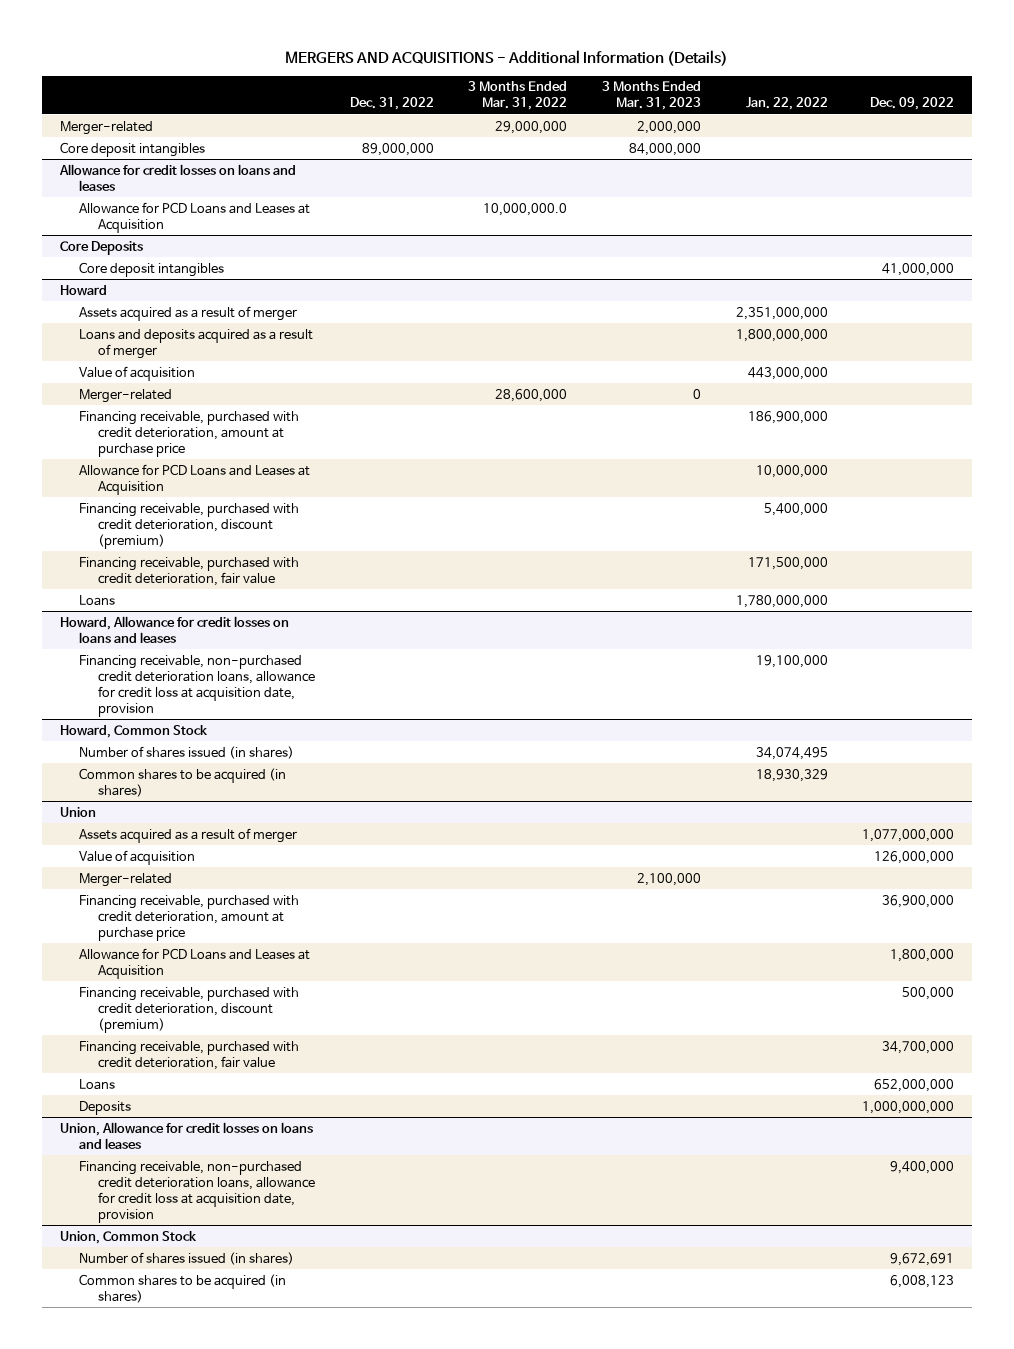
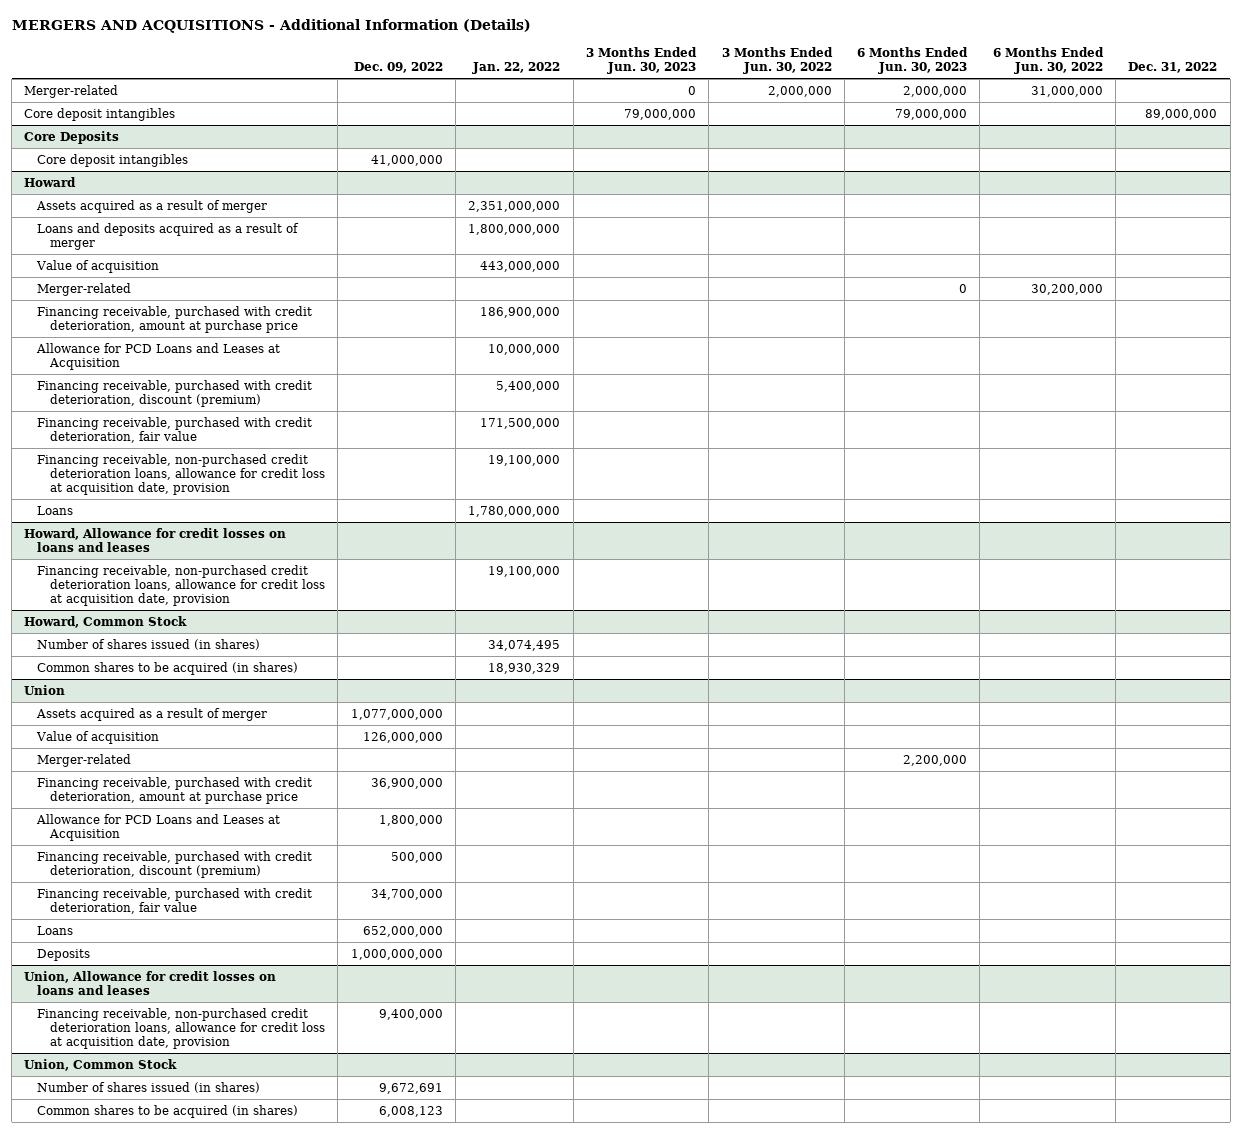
- | Dec. 31, 2022 | 3 Months Ended Mar. 31, 2022 | 3 Months Ended Mar. 31, 2023 | Jan. 22, 2022 | Dec. 09, 2022
+ | Dec. 09, 2022 | Jan. 22, 2022 | 3 Months Ended Jun. 30, 2023 | 3 Months Ended Jun. 30, 2022 | 6 Months Ended Jun. 30, 2023 | 6 Months Ended Jun. 30, 2022 | Dec. 31, 2022
- Allowance for credit losses on loans and leases
- Allowance for PCD Loans and Leases at Acquisition | | 10,000,000.0 | | |
@ Howard
+ Financing receivable, non-purchased credit deterioration loans, allowance for credit loss at acquisition date, provision | | 19,100,000 | | | | |

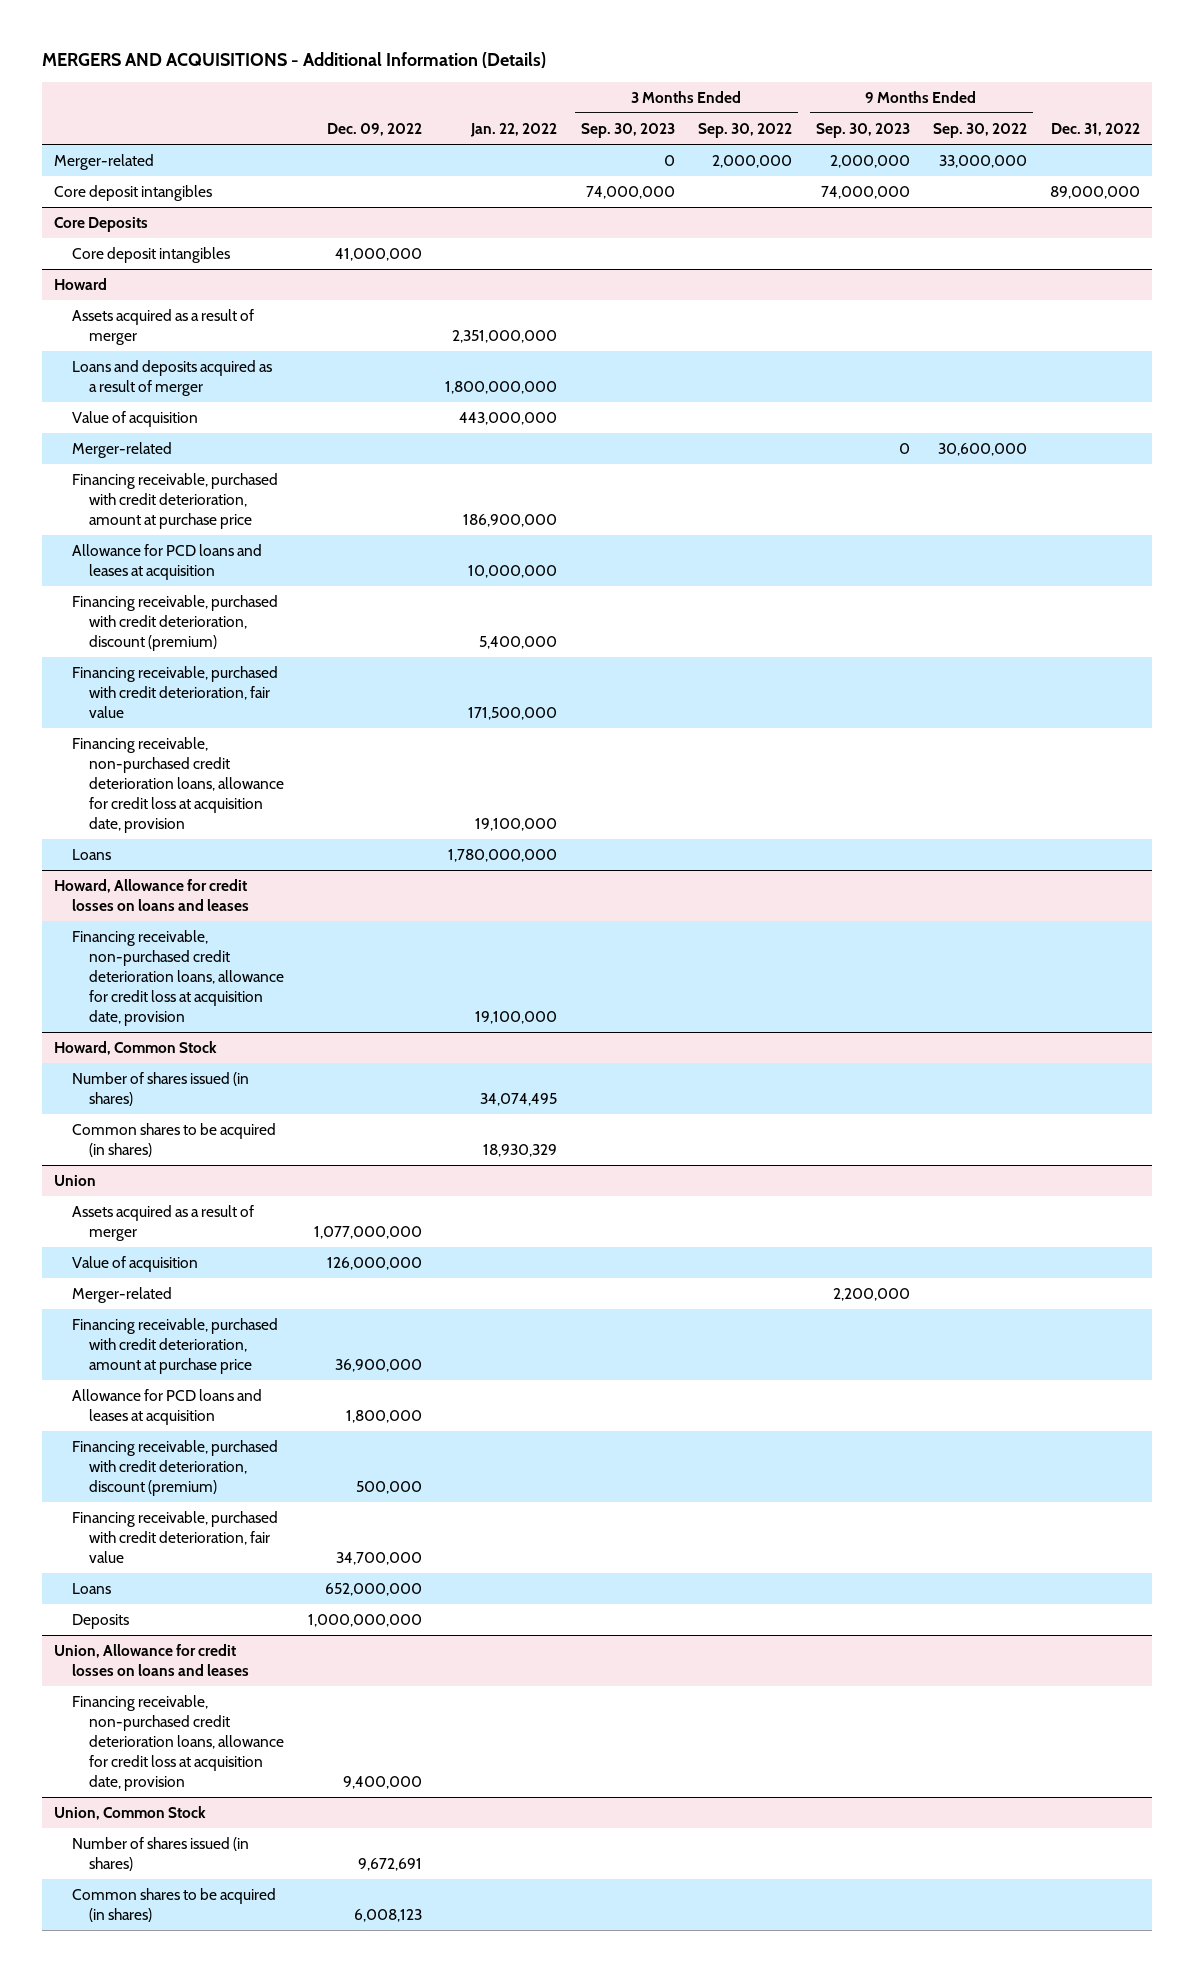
- | Dec. 09, 2022 | Jan. 22, 2022 | 3 Months Ended Jun. 30, 2023 | 3 Months Ended Jun. 30, 2022 | 6 Months Ended Jun. 30, 2023 | 6 Months Ended Jun. 30, 2022 | Dec. 31, 2022
+ | Dec. 09, 2022 | Jan. 22, 2022 | 3 Months Ended Sep. 30, 2023 | 3 Months Ended Sep. 30, 2022 | 9 Months Ended Sep. 30, 2023 | 9 Months Ended Sep. 30, 2022 | Dec. 31, 2022
@ Howard
- Allowance for PCD Loans and Leases at Acquisition | | 10,000,000 | | | | |
+ Allowance for PCD loans and leases at acquisition | | 10,000,000 | | | | |
@ Union
- Allowance for PCD Loans and Leases at Acquisition | 1,800,000 | | | | | |
+ Allowance for PCD loans and leases at acquisition | 1,800,000 | | | | | |

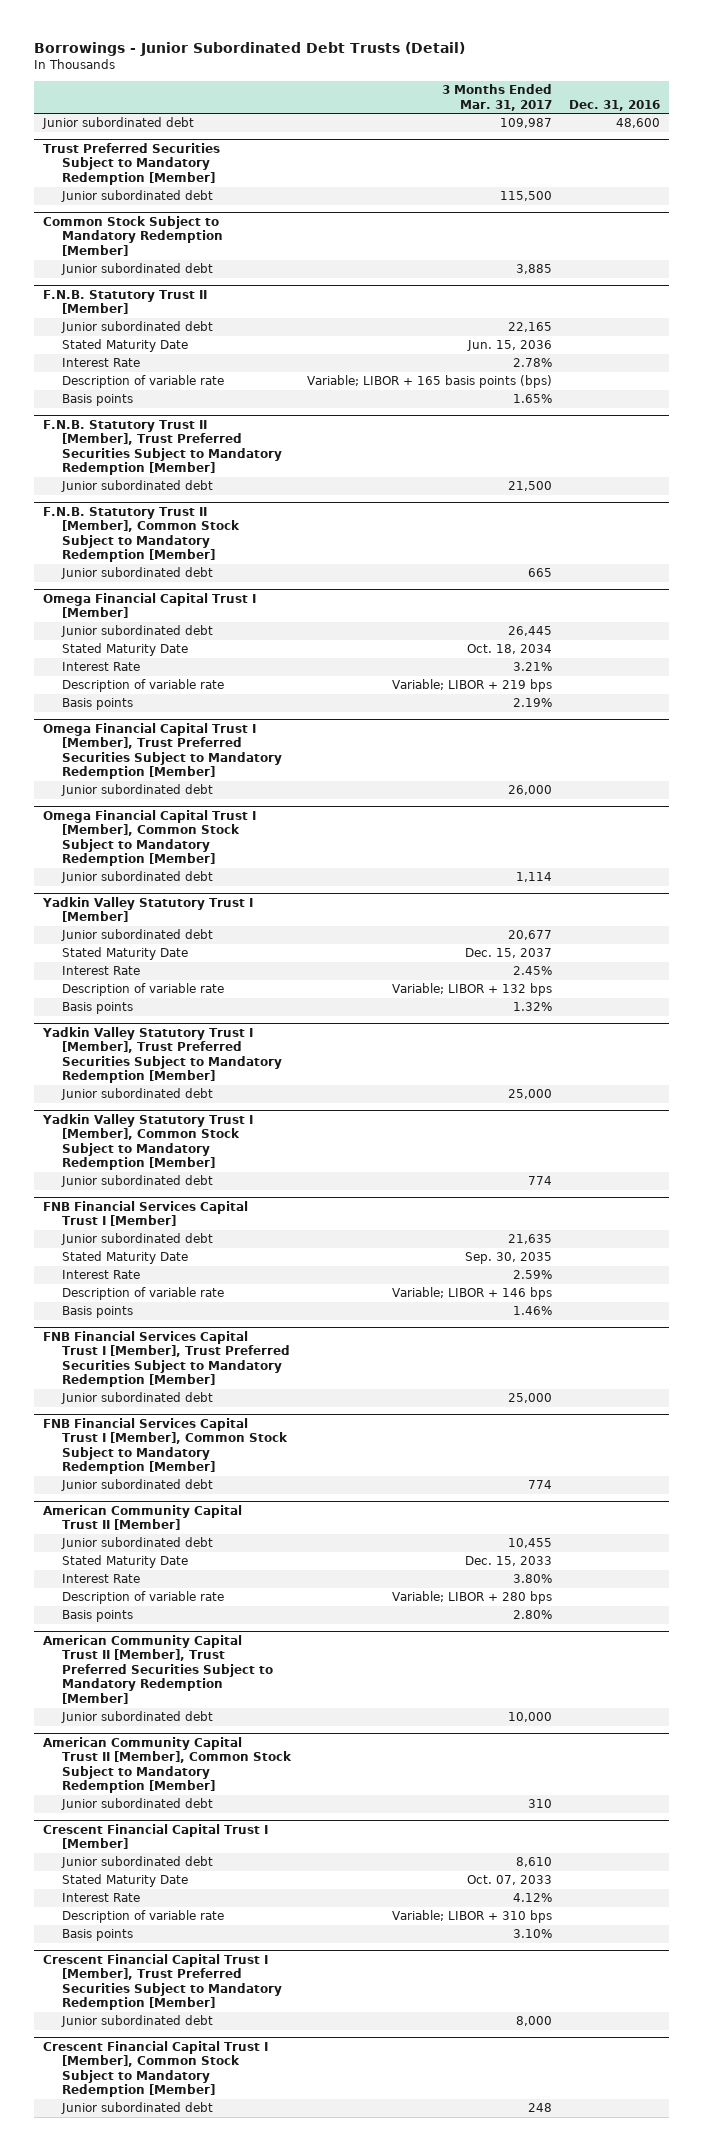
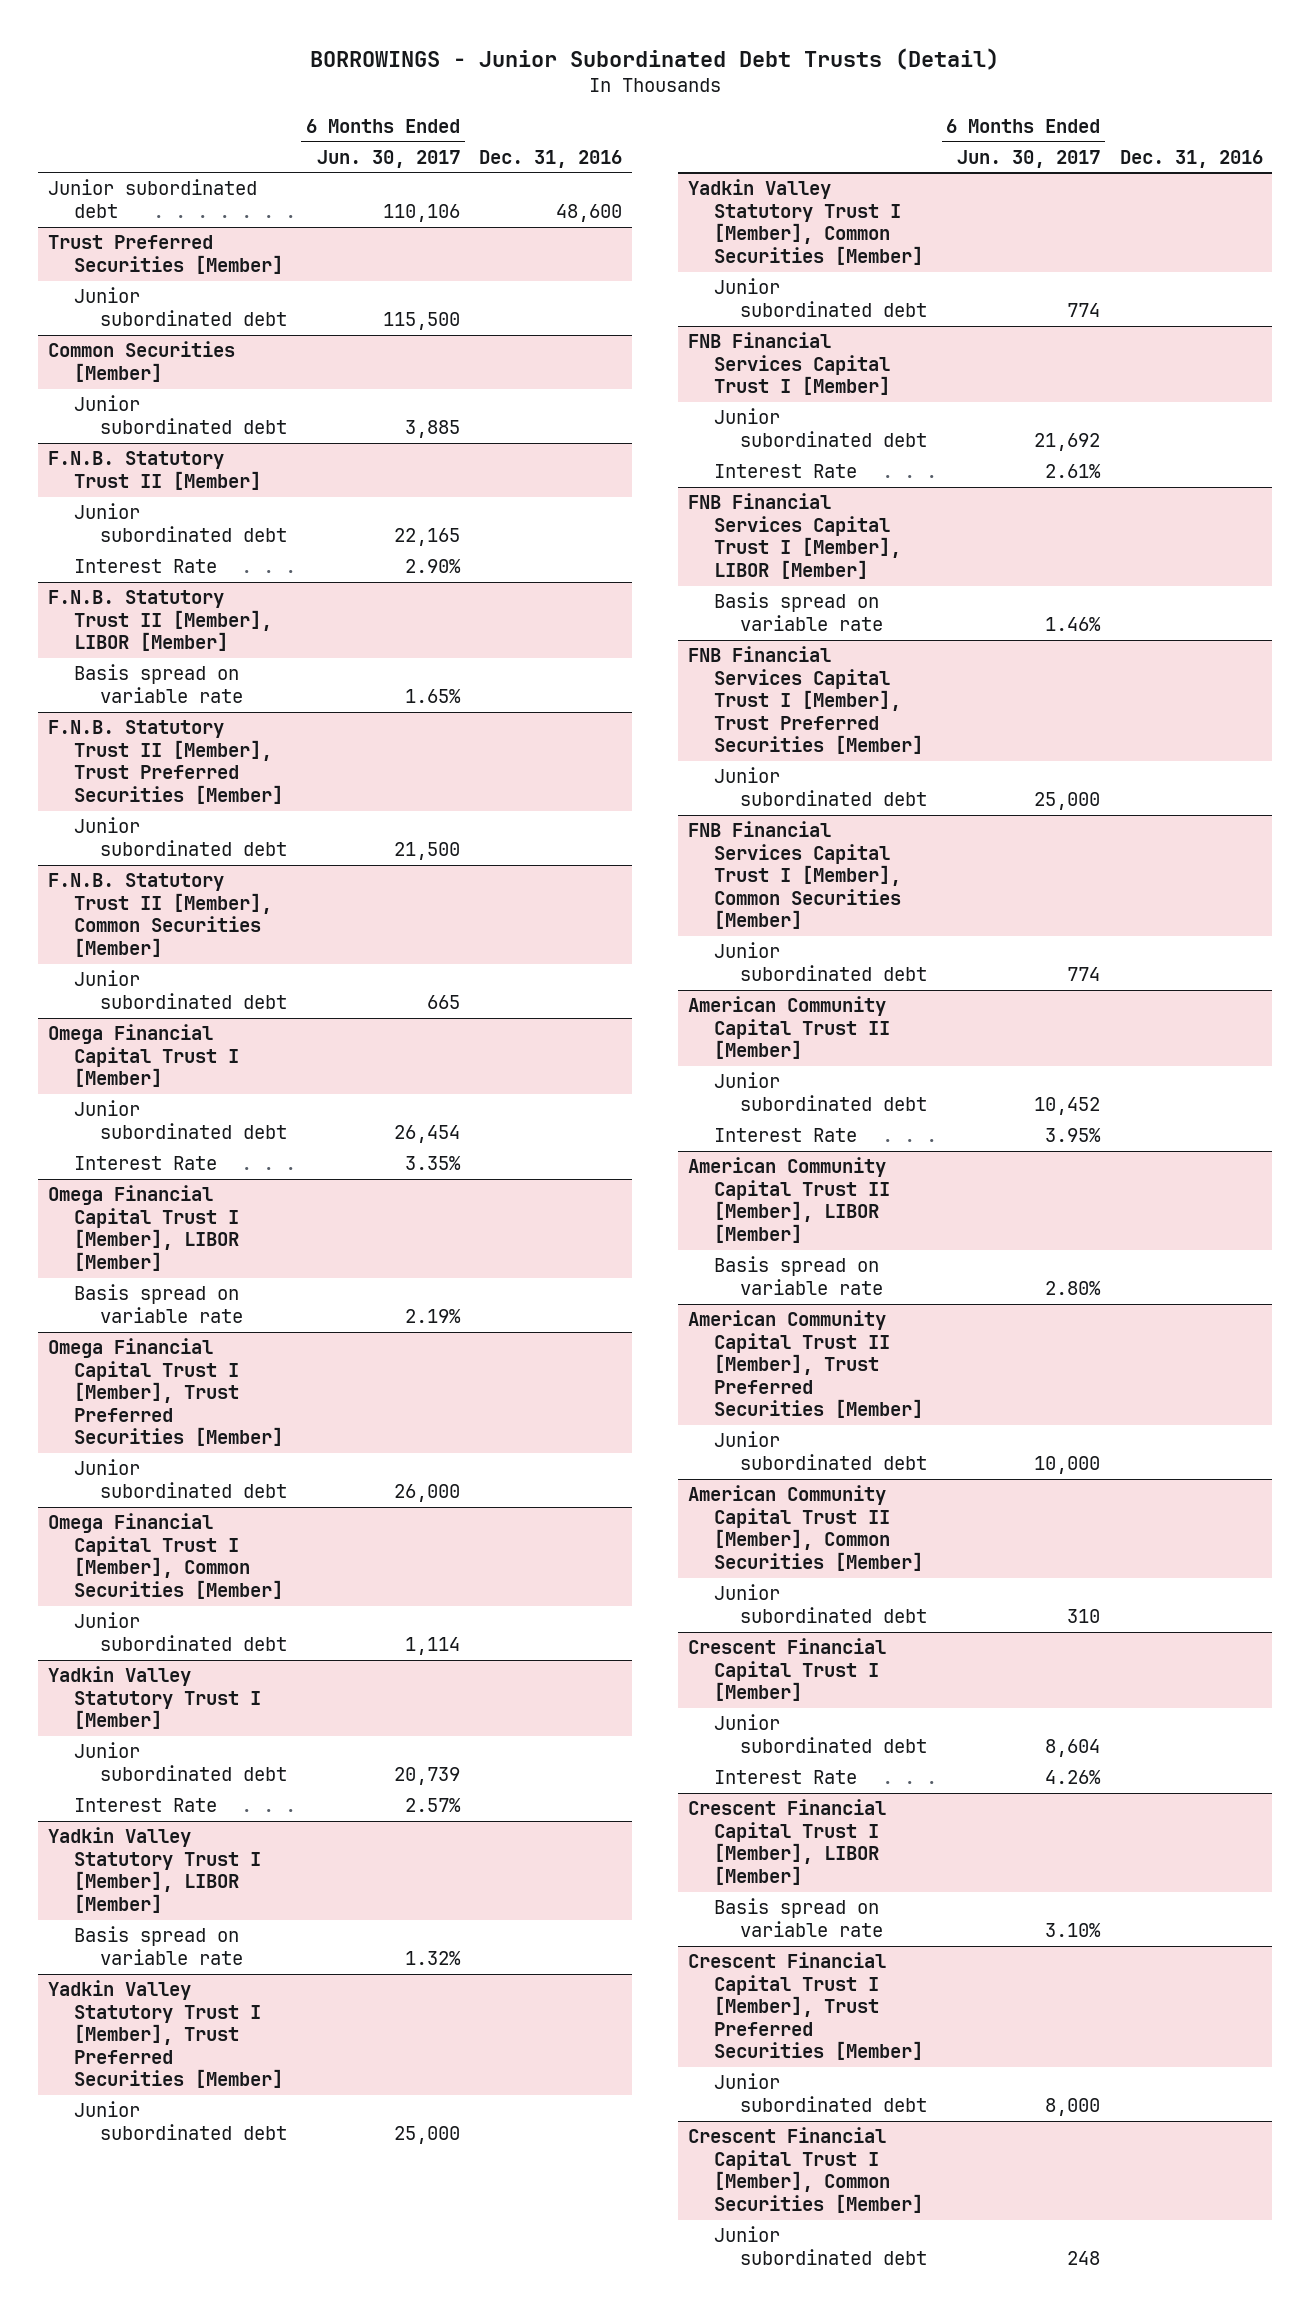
- Borrowings - Junior Subordinated Debt Trusts (Detail)
+ BORROWINGS - Junior Subordinated Debt Trusts (Detail)
- | 3 Months Ended Mar. 31, 2017 | Dec. 31, 2016
+ | 6 Months Ended Jun. 30, 2017 | Dec. 31, 2016
- Trust Preferred Securities Subject to Mandatory Redemption [Member]
+ Trust Preferred Securities [Member]
- Common Stock Subject to Mandatory Redemption [Member]
+ Common Securities [Member]
@ F.N.B. Statutory Trust II [Member]
- Stated Maturity Date | Jun. 15, 2036 |
- Description of variable rate | Variable; LIBOR + 165 basis points (bps) |
- Basis points | 1.65% |
- F.N.B. Statutory Trust II [Member], Trust Preferred Securities Subject to Mandatory Redemption [Member]
+ F.N.B. Statutory Trust II [Member], LIBOR [Member]
+ Basis spread on variable rate | 1.65% |
+ F.N.B. Statutory Trust II [Member], Trust Preferred Securities [Member]
- F.N.B. Statutory Trust II [Member], Common Stock Subject to Mandatory Redemption [Member]
+ F.N.B. Statutory Trust II [Member], Common Securities [Member]
@ Omega Financial Capital Trust I [Member]
- Stated Maturity Date | Oct. 18, 2034 |
- Description of variable rate | Variable; LIBOR + 219 bps |
- Basis points | 2.19% |
- Omega Financial Capital Trust I [Member], Trust Preferred Securities Subject to Mandatory Redemption [Member]
+ Omega Financial Capital Trust I [Member], LIBOR [Member]
+ Basis spread on variable rate | 2.19% |
+ Omega Financial Capital Trust I [Member], Trust Preferred Securities [Member]
- Omega Financial Capital Trust I [Member], Common Stock Subject to Mandatory Redemption [Member]
+ Omega Financial Capital Trust I [Member], Common Securities [Member]
@ Yadkin Valley Statutory Trust I [Member]
- Stated Maturity Date | Dec. 15, 2037 |
- Description of variable rate | Variable; LIBOR + 132 bps |
- Basis points | 1.32% |
- Yadkin Valley Statutory Trust I [Member], Trust Preferred Securities Subject to Mandatory Redemption [Member]
+ Yadkin Valley Statutory Trust I [Member], LIBOR [Member]
+ Basis spread on variable rate | 1.32% |
+ Yadkin Valley Statutory Trust I [Member], Trust Preferred Securities [Member]
- Yadkin Valley Statutory Trust I [Member], Common Stock Subject to Mandatory Redemption [Member]
+ Yadkin Valley Statutory Trust I [Member], Common Securities [Member]
@ FNB Financial Services Capital Trust I [Member]
- Stated Maturity Date | Sep. 30, 2035 |
- Description of variable rate | Variable; LIBOR + 146 bps |
- Basis points | 1.46% |
- FNB Financial Services Capital Trust I [Member], Trust Preferred Securities Subject to Mandatory Redemption [Member]
+ FNB Financial Services Capital Trust I [Member], LIBOR [Member]
+ Basis spread on variable rate | 1.46% |
+ FNB Financial Services Capital Trust I [Member], Trust Preferred Securities [Member]
- FNB Financial Services Capital Trust I [Member], Common Stock Subject to Mandatory Redemption [Member]
+ FNB Financial Services Capital Trust I [Member], Common Securities [Member]
@ American Community Capital Trust II [Member]
- Stated Maturity Date | Dec. 15, 2033 |
- Description of variable rate | Variable; LIBOR + 280 bps |
- Basis points | 2.80% |
- American Community Capital Trust II [Member], Trust Preferred Securities Subject to Mandatory Redemption [Member]
+ American Community Capital Trust II [Member], LIBOR [Member]
+ Basis spread on variable rate | 2.80% |
+ American Community Capital Trust II [Member], Trust Preferred Securities [Member]
- American Community Capital Trust II [Member], Common Stock Subject to Mandatory Redemption [Member]
+ American Community Capital Trust II [Member], Common Securities [Member]
@ Crescent Financial Capital Trust I [Member]
- Stated Maturity Date | Oct. 07, 2033 |
- Description of variable rate | Variable; LIBOR + 310 bps |
- Basis points | 3.10% |
- Crescent Financial Capital Trust I [Member], Trust Preferred Securities Subject to Mandatory Redemption [Member]
+ Crescent Financial Capital Trust I [Member], LIBOR [Member]
+ Basis spread on variable rate | 3.10% |
+ Crescent Financial Capital Trust I [Member], Trust Preferred Securities [Member]
- Crescent Financial Capital Trust I [Member], Common Stock Subject to Mandatory Redemption [Member]
+ Crescent Financial Capital Trust I [Member], Common Securities [Member]

